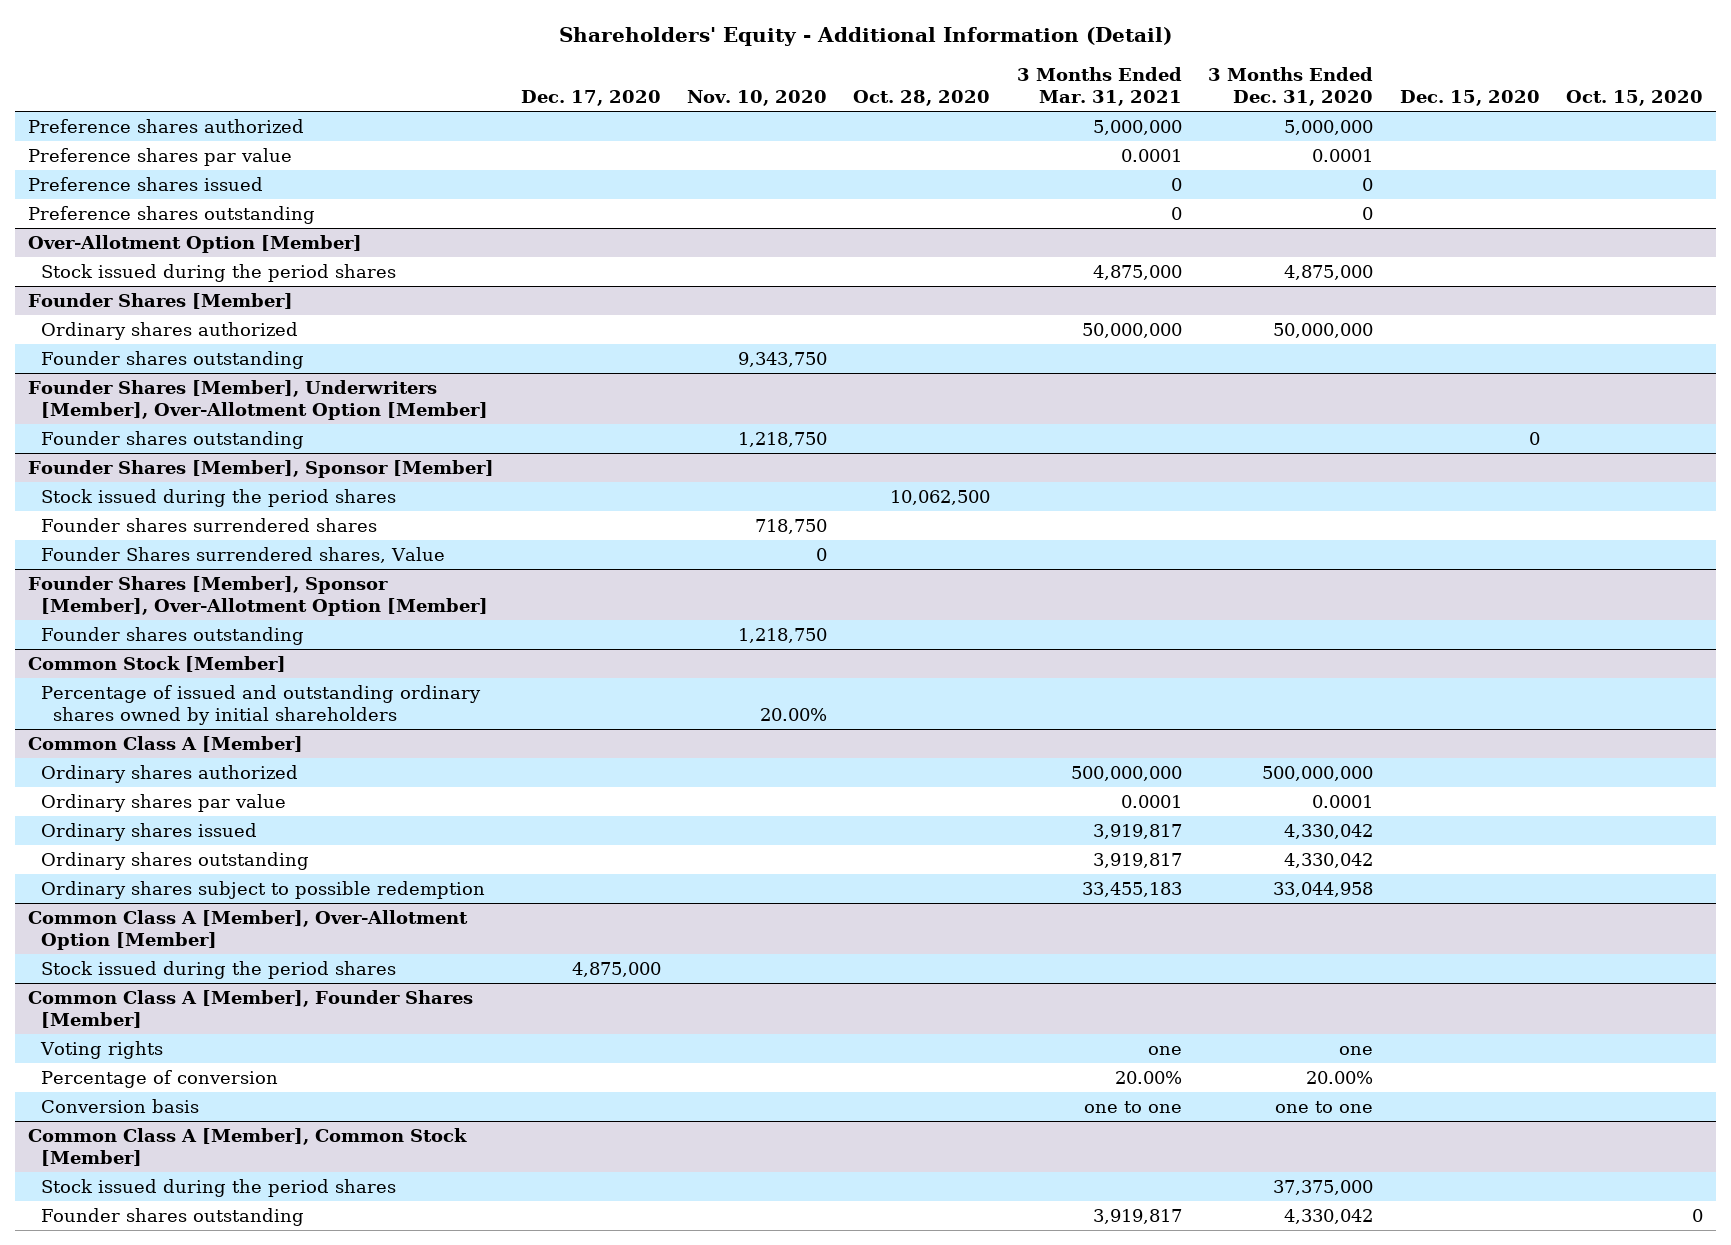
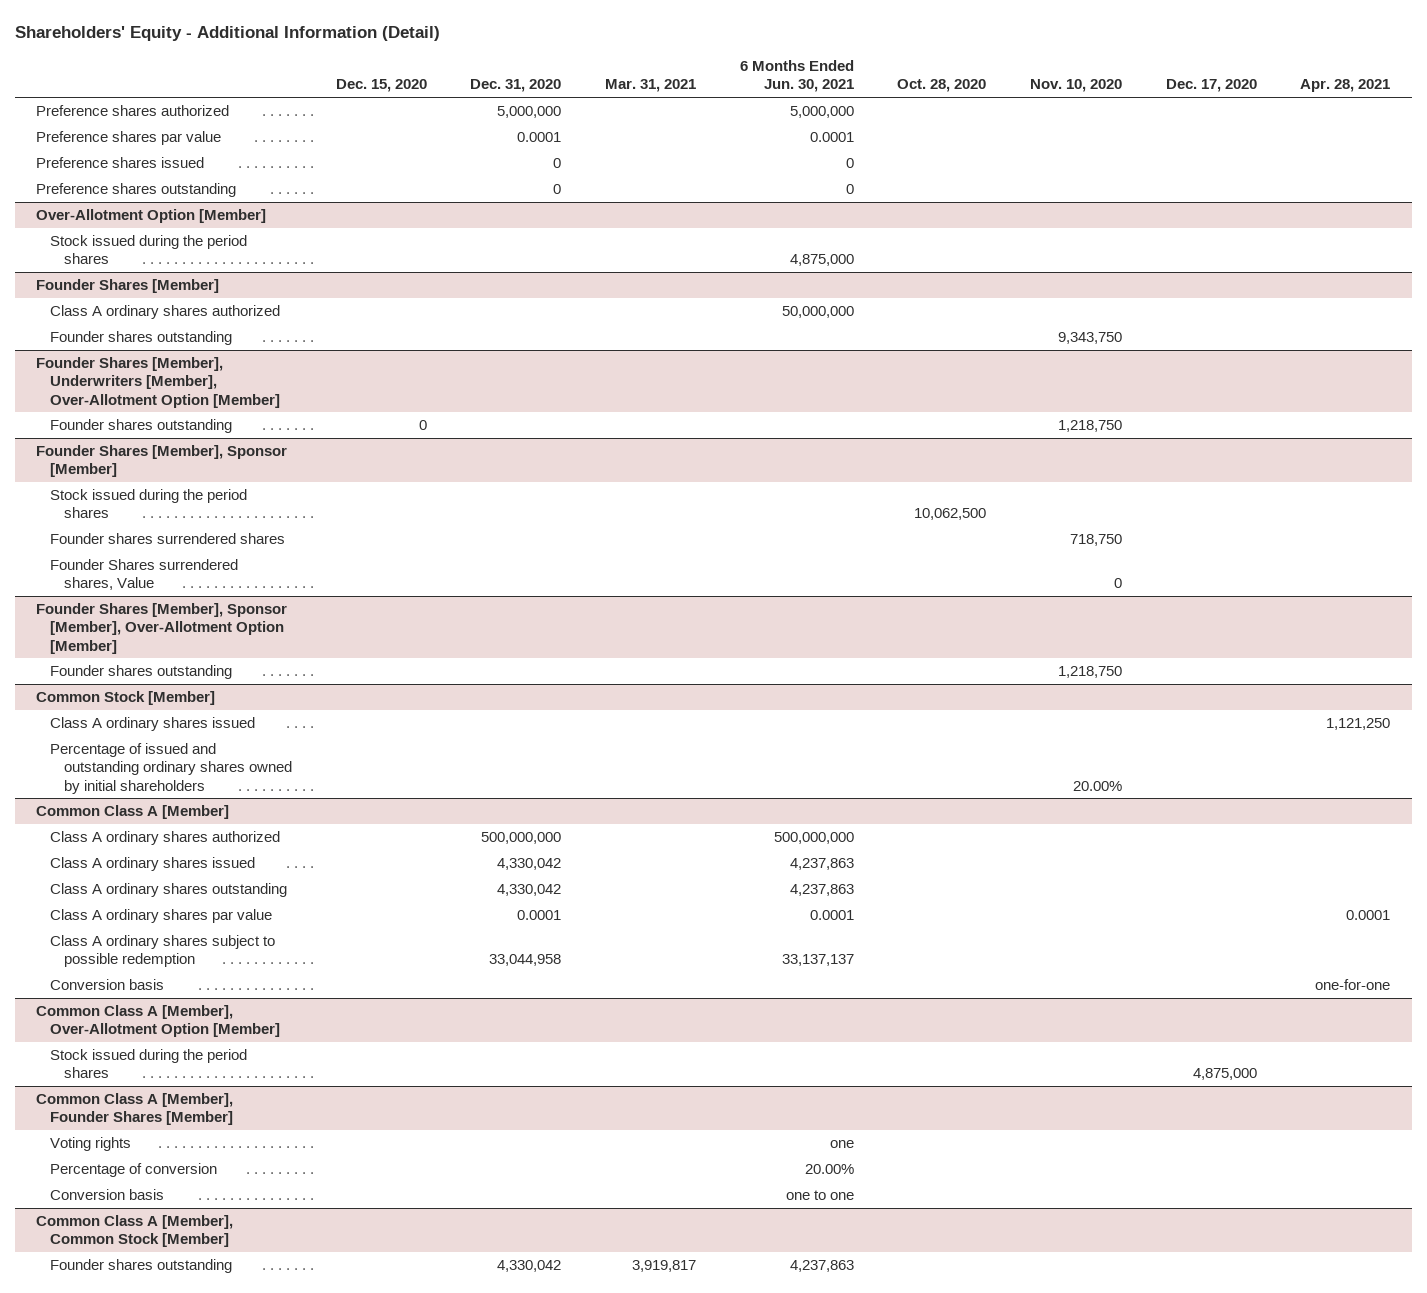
- | Dec. 17, 2020 | Nov. 10, 2020 | Oct. 28, 2020 | 3 Months Ended Mar. 31, 2021 | 3 Months Ended Dec. 31, 2020 | Dec. 15, 2020 | Oct. 15, 2020
+ | Dec. 15, 2020 | Dec. 31, 2020 | Mar. 31, 2021 | 6 Months Ended Jun. 30, 2021 | Oct. 28, 2020 | Nov. 10, 2020 | Dec. 17, 2020 | Apr. 28, 2021
@ Founder Shares [Member]
- Ordinary shares authorized | | | | 50,000,000 | 50,000,000 | |
+ Class A ordinary shares authorized | | | | 50,000,000 | | | |
@ Common Stock [Member]
+ Class A ordinary shares issued | | | | | | | | 1,121,250
@ Common Class A [Member]
- Ordinary shares authorized | | | | 500,000,000 | 500,000,000 | |
- Ordinary shares par value | | | | 0.0001 | 0.0001 | |
- Ordinary shares issued | | | | 3,919,817 | 4,330,042 | |
- Ordinary shares outstanding | | | | 3,919,817 | 4,330,042 | |
- Ordinary shares subject to possible redemption | | | | 33,455,183 | 33,044,958 | |
+ Class A ordinary shares authorized | | 500,000,000 | | 500,000,000 | | | |
+ Class A ordinary shares issued | | 4,330,042 | | 4,237,863 | | | |
+ Class A ordinary shares outstanding | | 4,330,042 | | 4,237,863 | | | |
+ Class A ordinary shares par value | | 0.0001 | | 0.0001 | | | | 0.0001
+ Class A ordinary shares subject to possible redemption | | 33,044,958 | | 33,137,137 | | | |
+ Conversion basis | | | | | | | | one-for-one
@ Common Class A [Member], Common Stock [Member]
- Stock issued during the period shares | | | | | 37,375,000 | |

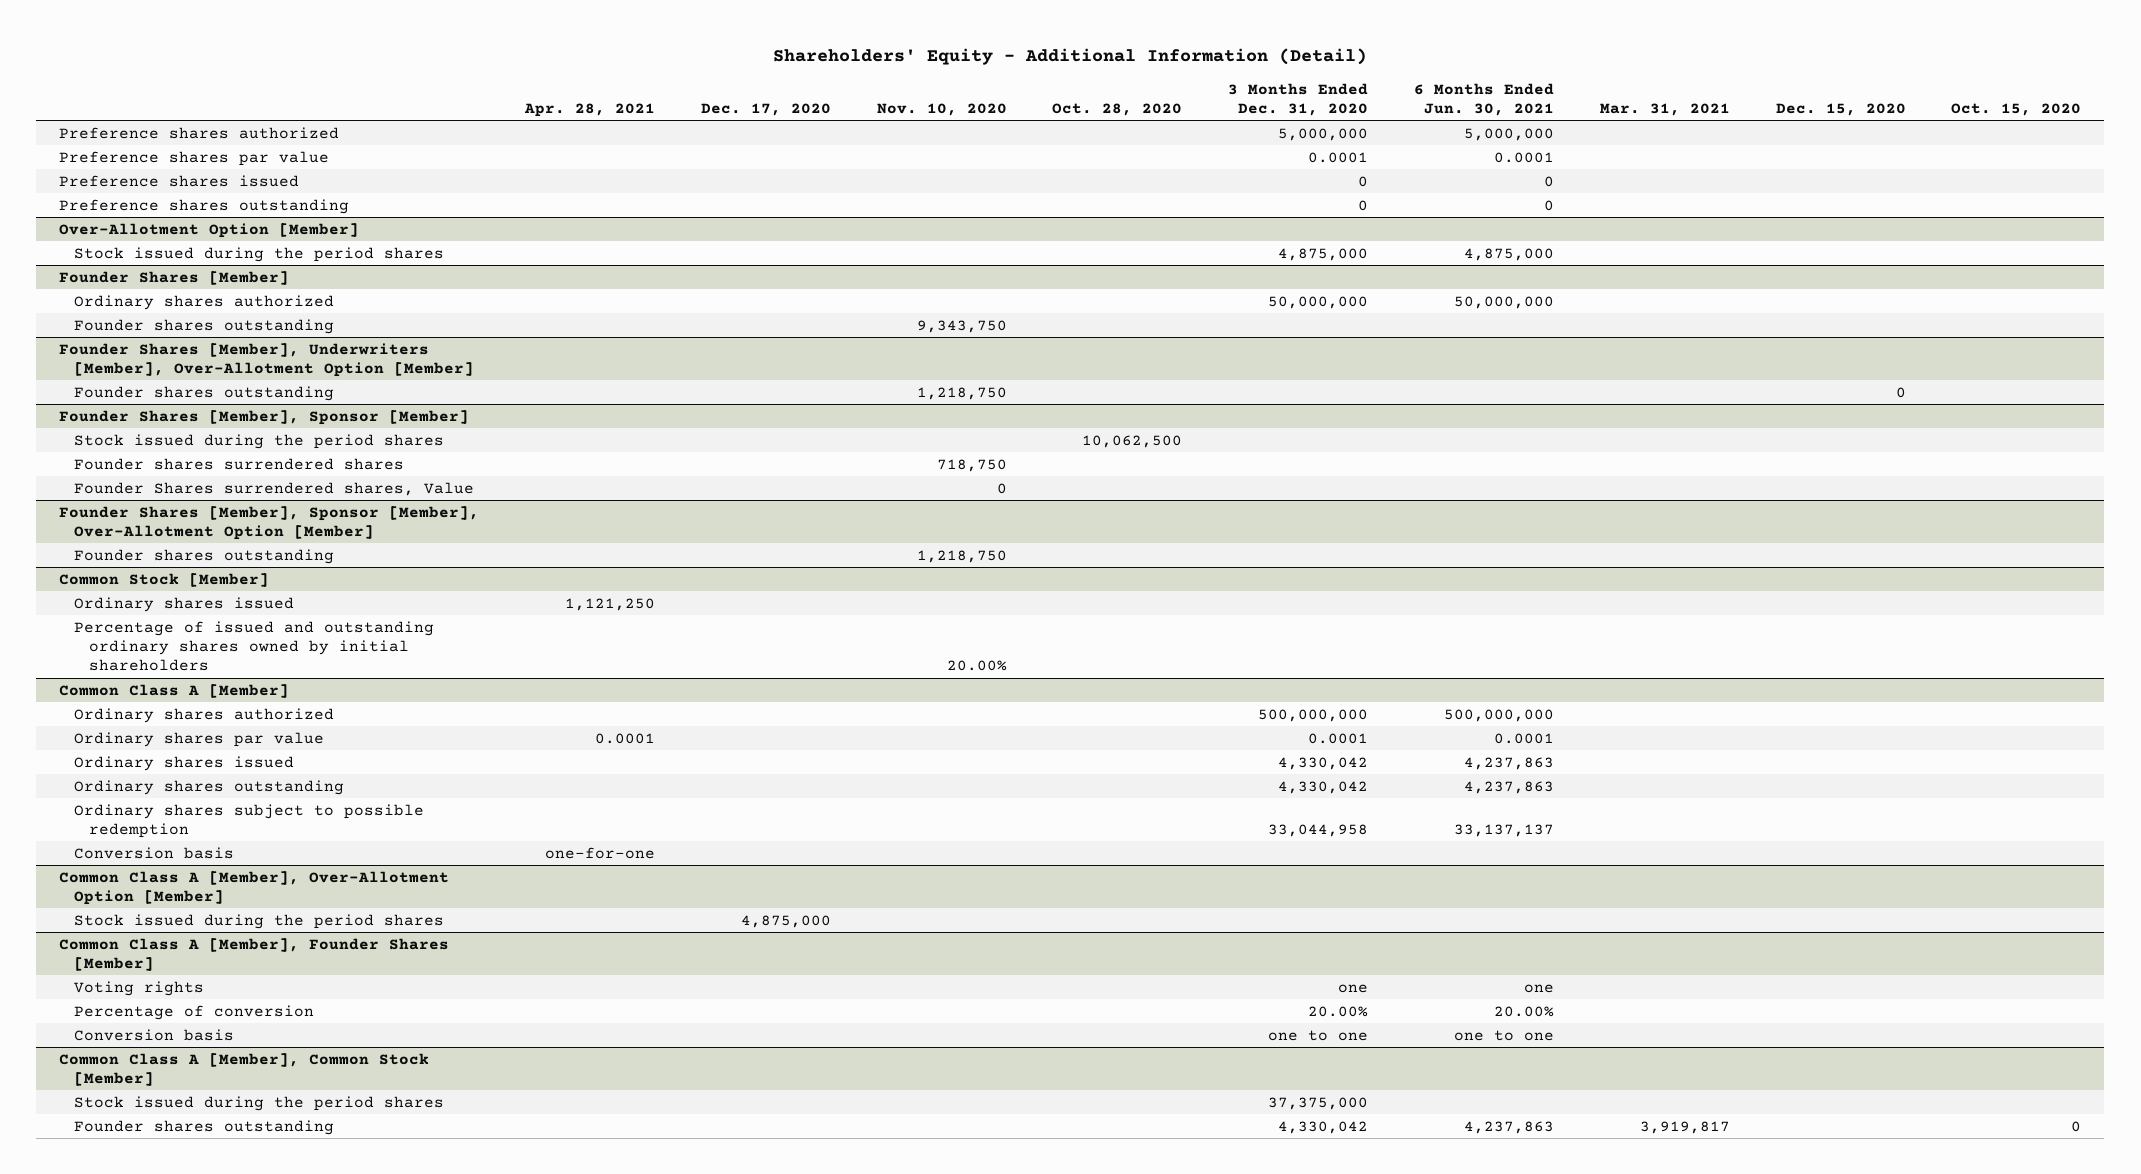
- | Dec. 15, 2020 | Dec. 31, 2020 | Mar. 31, 2021 | 6 Months Ended Jun. 30, 2021 | Oct. 28, 2020 | Nov. 10, 2020 | Dec. 17, 2020 | Apr. 28, 2021
+ | Apr. 28, 2021 | Dec. 17, 2020 | Nov. 10, 2020 | Oct. 28, 2020 | 3 Months Ended Dec. 31, 2020 | 6 Months Ended Jun. 30, 2021 | Mar. 31, 2021 | Dec. 15, 2020 | Oct. 15, 2020
@ Founder Shares [Member]
- Class A ordinary shares authorized | | | | 50,000,000 | | | |
+ Ordinary shares authorized | | | | | 50,000,000 | 50,000,000 | | |
@ Common Stock [Member]
- Class A ordinary shares issued | | | | | | | | 1,121,250
+ Ordinary shares issued | 1,121,250 | | | | | | | |
@ Common Class A [Member]
- Class A ordinary shares authorized | | 500,000,000 | | 500,000,000 | | | |
- Class A ordinary shares issued | | 4,330,042 | | 4,237,863 | | | |
- Class A ordinary shares outstanding | | 4,330,042 | | 4,237,863 | | | |
- Class A ordinary shares par value | | 0.0001 | | 0.0001 | | | | 0.0001
- Class A ordinary shares subject to possible redemption | | 33,044,958 | | 33,137,137 | | | |
+ Ordinary shares authorized | | | | | 500,000,000 | 500,000,000 | | |
+ Ordinary shares par value | 0.0001 | | | | 0.0001 | 0.0001 | | |
+ Ordinary shares issued | | | | | 4,330,042 | 4,237,863 | | |
+ Ordinary shares outstanding | | | | | 4,330,042 | 4,237,863 | | |
+ Ordinary shares subject to possible redemption | | | | | 33,044,958 | 33,137,137 | | |
@ Common Class A [Member], Common Stock [Member]
+ Stock issued during the period shares | | | | | 37,375,000 | | | |

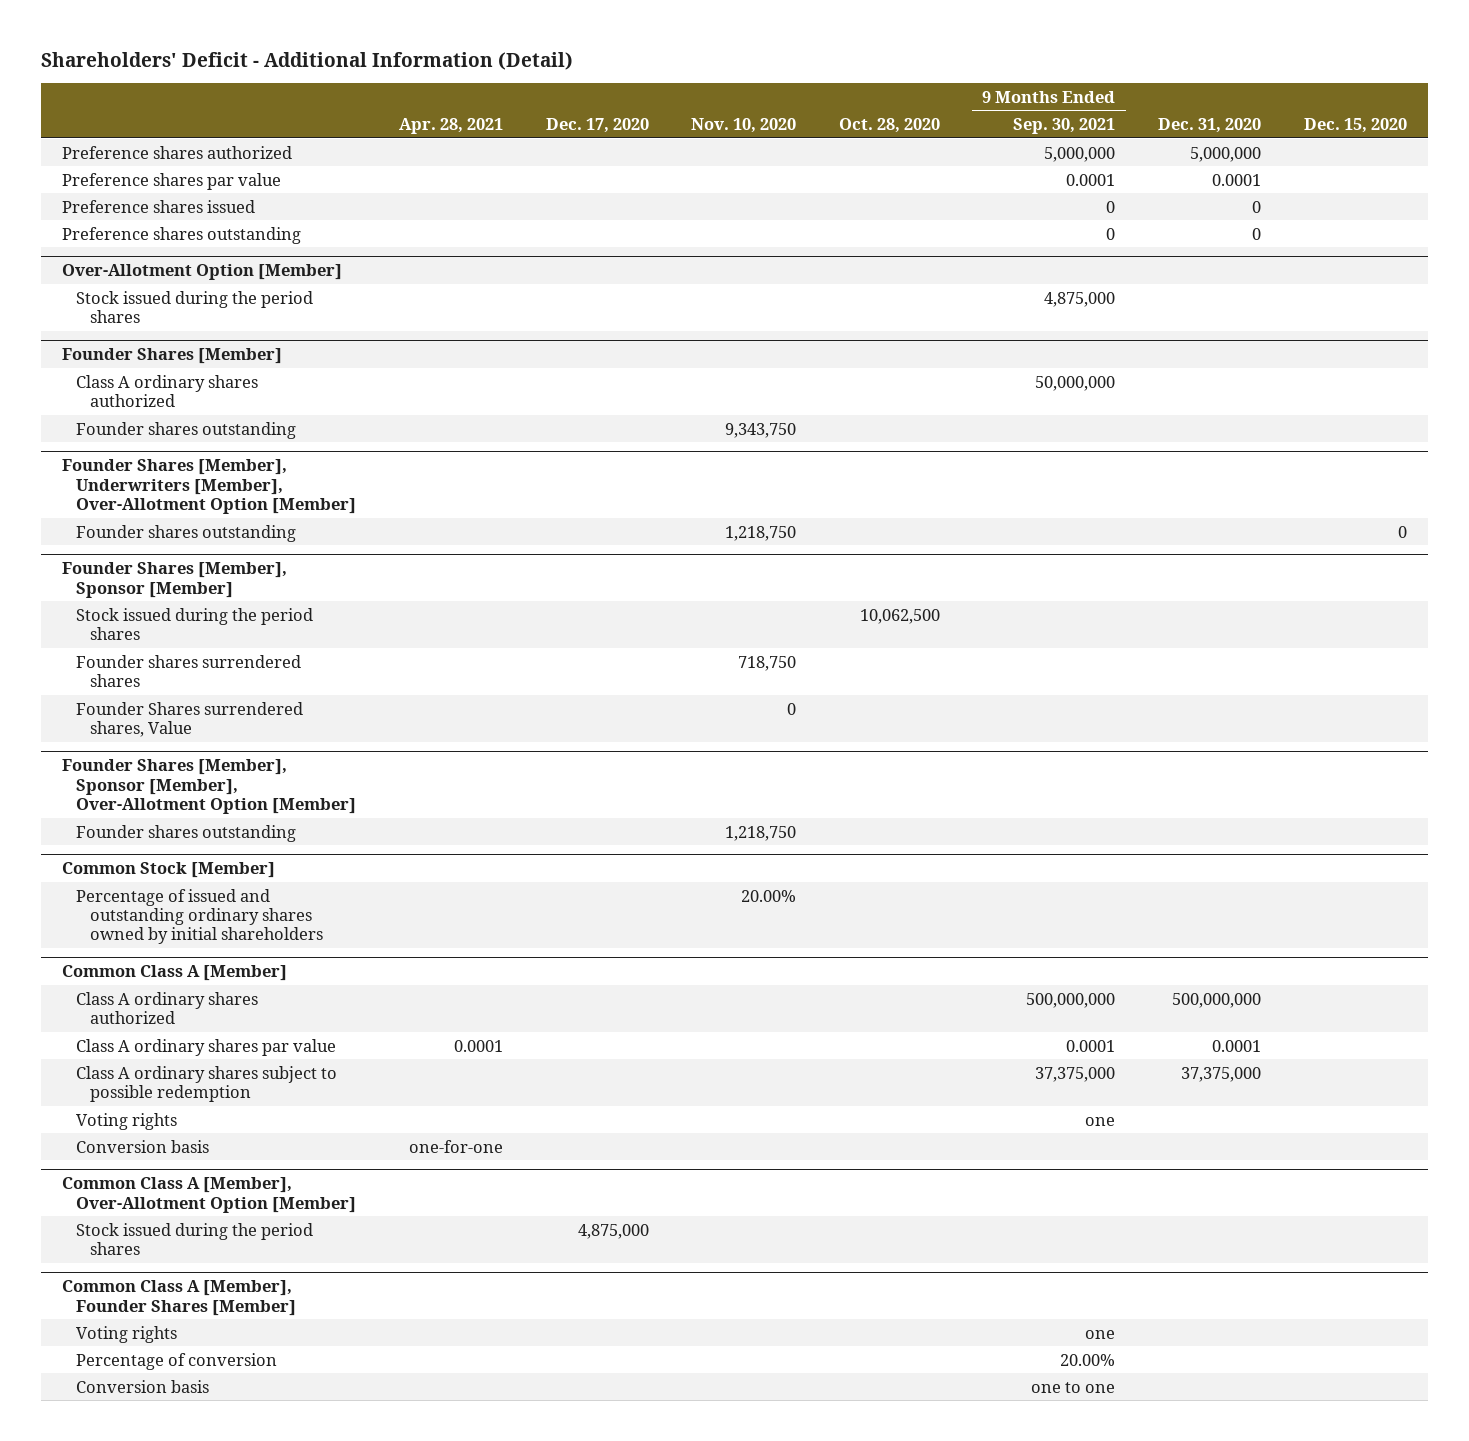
- Shareholders' Equity - Additional Information (Detail)
+ Shareholders' Deficit - Additional Information (Detail)
- | Apr. 28, 2021 | Dec. 17, 2020 | Nov. 10, 2020 | Oct. 28, 2020 | 3 Months Ended Dec. 31, 2020 | 6 Months Ended Jun. 30, 2021 | Mar. 31, 2021 | Dec. 15, 2020 | Oct. 15, 2020
+ | Apr. 28, 2021 | Dec. 17, 2020 | Nov. 10, 2020 | Oct. 28, 2020 | 9 Months Ended Sep. 30, 2021 | Dec. 31, 2020 | Dec. 15, 2020
@ Founder Shares [Member]
- Ordinary shares authorized | | | | | 50,000,000 | 50,000,000 | | |
+ Class A ordinary shares authorized | | | | | 50,000,000 | |
@ Common Stock [Member]
- Ordinary shares issued | 1,121,250 | | | | | | | |
@ Common Class A [Member]
- Ordinary shares authorized | | | | | 500,000,000 | 500,000,000 | | |
- Ordinary shares par value | 0.0001 | | | | 0.0001 | 0.0001 | | |
- Ordinary shares issued | | | | | 4,330,042 | 4,237,863 | | |
- Ordinary shares outstanding | | | | | 4,330,042 | 4,237,863 | | |
- Ordinary shares subject to possible redemption | | | | | 33,044,958 | 33,137,137 | | |
+ Class A ordinary shares authorized | | | | | 500,000,000 | 500,000,000 |
+ Class A ordinary shares par value | 0.0001 | | | | 0.0001 | 0.0001 |
+ Class A ordinary shares subject to possible redemption | | | | | 37,375,000 | 37,375,000 |
+ Voting rights | | | | | one | |
- Common Class A [Member], Common Stock [Member]
- Stock issued during the period shares | | | | | 37,375,000 | | | |
- Founder shares outstanding | | | | | 4,330,042 | 4,237,863 | 3,919,817 | | 0

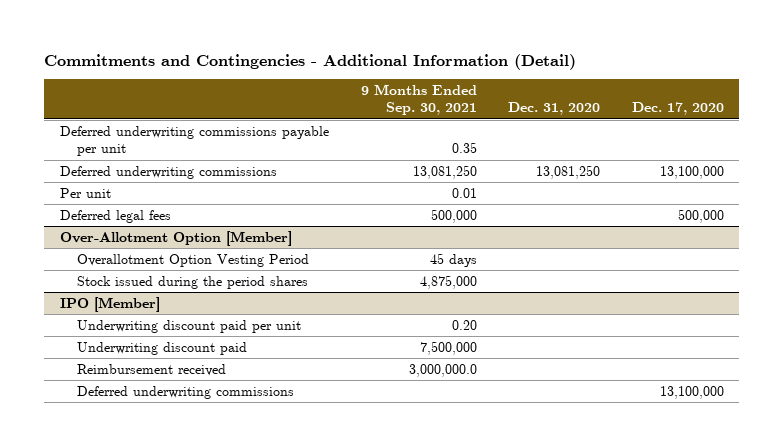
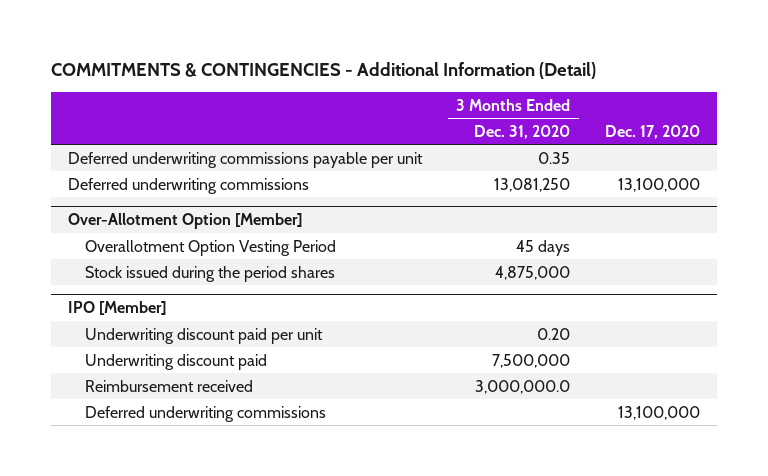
- Commitments and Contingencies - Additional Information (Detail)
+ COMMITMENTS & CONTINGENCIES - Additional Information (Detail)
- | 9 Months Ended Sep. 30, 2021 | Dec. 31, 2020 | Dec. 17, 2020
+ | 3 Months Ended Dec. 31, 2020 | Dec. 17, 2020
- Per unit | 0.01 | |
- Deferred legal fees | 500,000 | | 500,000

